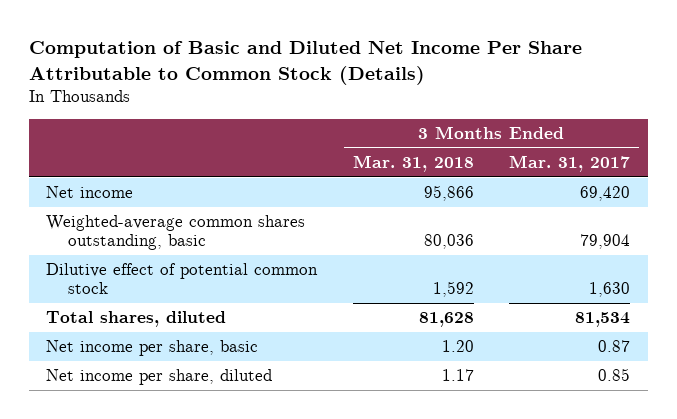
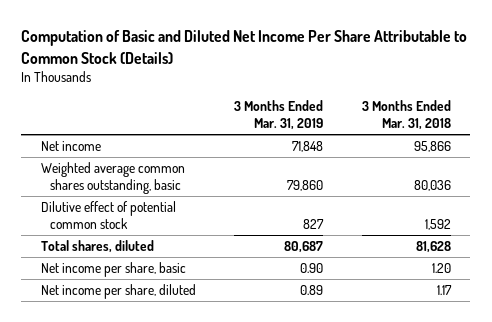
- | 3 Months Ended Mar. 31, 2018 | 3 Months Ended Mar. 31, 2017
+ | 3 Months Ended Mar. 31, 2019 | 3 Months Ended Mar. 31, 2018
- Weighted-average common shares outstanding, basic | 80,036 | 79,904
+ Weighted average common shares outstanding, basic | 79,860 | 80,036

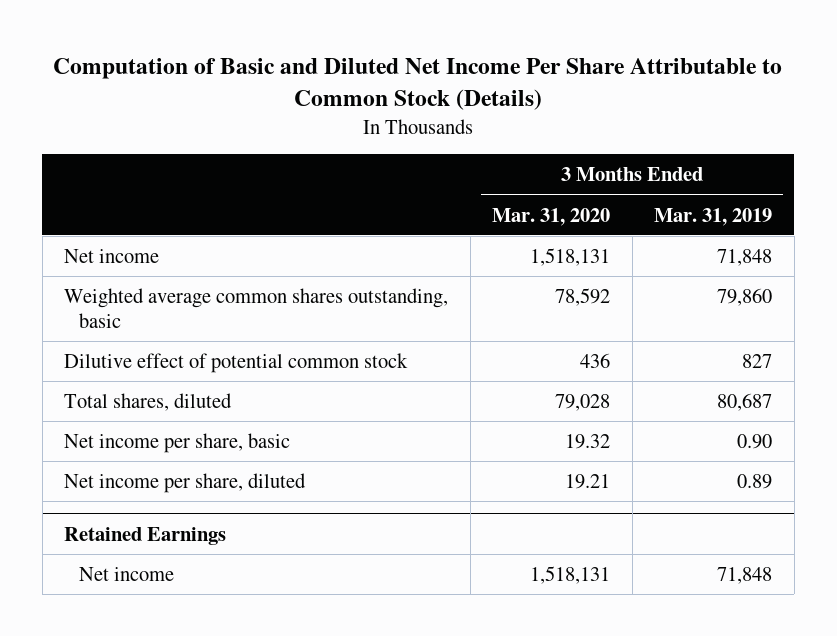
- | 3 Months Ended Mar. 31, 2019 | 3 Months Ended Mar. 31, 2018
+ | 3 Months Ended Mar. 31, 2020 | 3 Months Ended Mar. 31, 2019
+ Retained Earnings
+ Net income | 1,518,131 | 71,848

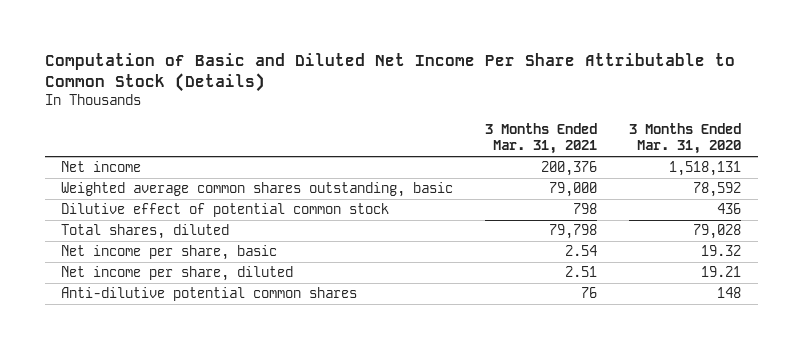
- | 3 Months Ended Mar. 31, 2020 | 3 Months Ended Mar. 31, 2019
+ | 3 Months Ended Mar. 31, 2021 | 3 Months Ended Mar. 31, 2020
- Retained Earnings
- Net income | 1,518,131 | 71,848
+ Anti-dilutive potential common shares | 76 | 148

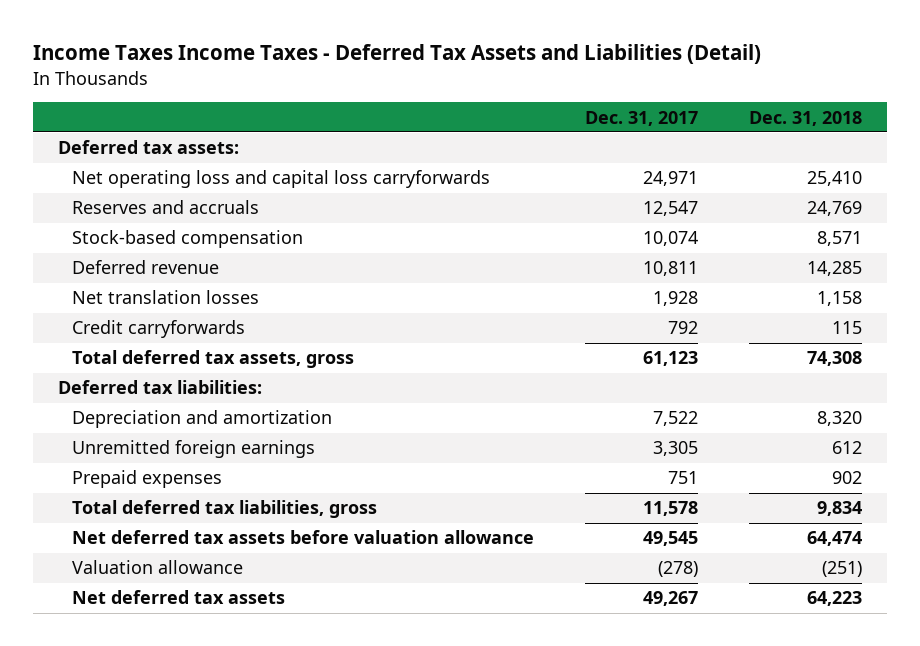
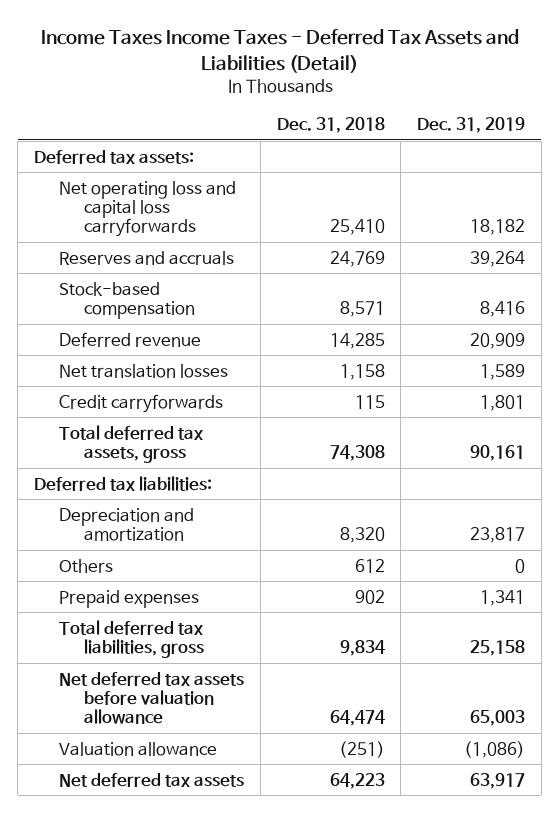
- | Dec. 31, 2017 | Dec. 31, 2018
+ | Dec. 31, 2018 | Dec. 31, 2019
- Unremitted foreign earnings | 3,305 | 612
+ Others | 612 | 0

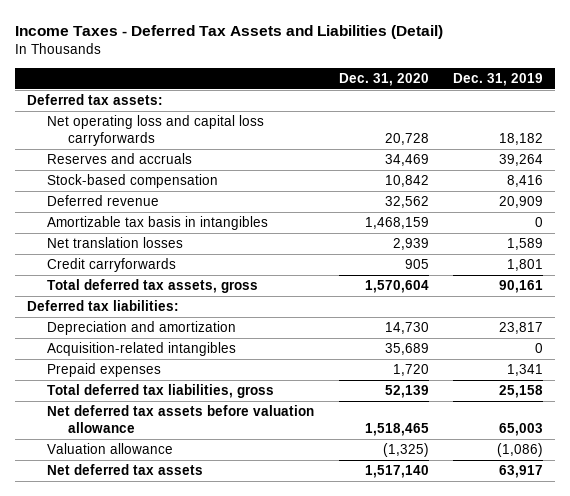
- Income Taxes Income Taxes - Deferred Tax Assets and Liabilities (Detail)
+ Income Taxes - Deferred Tax Assets and Liabilities (Detail)
- | Dec. 31, 2018 | Dec. 31, 2019
+ | Dec. 31, 2020 | Dec. 31, 2019
+ Amortizable tax basis in intangibles | 1,468,159 | 0
- Others | 612 | 0
+ Acquisition-related intangibles | 35,689 | 0

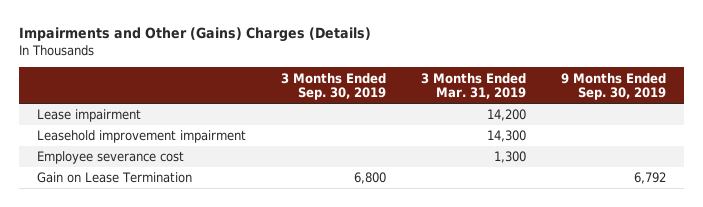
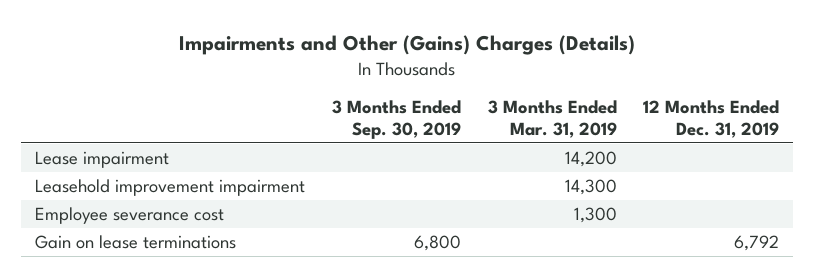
- | 3 Months Ended Sep. 30, 2019 | 3 Months Ended Mar. 31, 2019 | 9 Months Ended Sep. 30, 2019
+ | 3 Months Ended Sep. 30, 2019 | 3 Months Ended Mar. 31, 2019 | 12 Months Ended Dec. 31, 2019
- Gain on Lease Termination | 6,800 | | 6,792
+ Gain on lease terminations | 6,800 | | 6,792

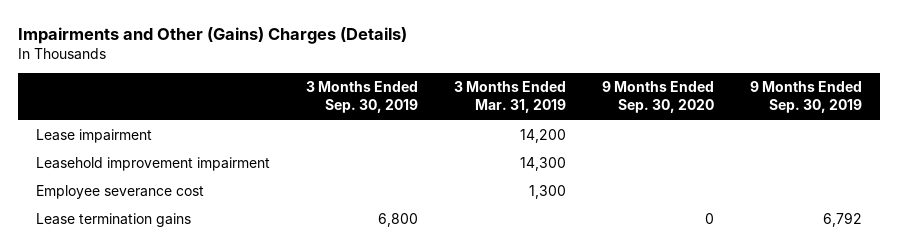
- | 3 Months Ended Sep. 30, 2019 | 3 Months Ended Mar. 31, 2019 | 12 Months Ended Dec. 31, 2019
+ | 3 Months Ended Sep. 30, 2019 | 3 Months Ended Mar. 31, 2019 | 9 Months Ended Sep. 30, 2020 | 9 Months Ended Sep. 30, 2019
- Gain on lease terminations | 6,800 | | 6,792
+ Lease termination gains | 6,800 | | 0 | 6,792

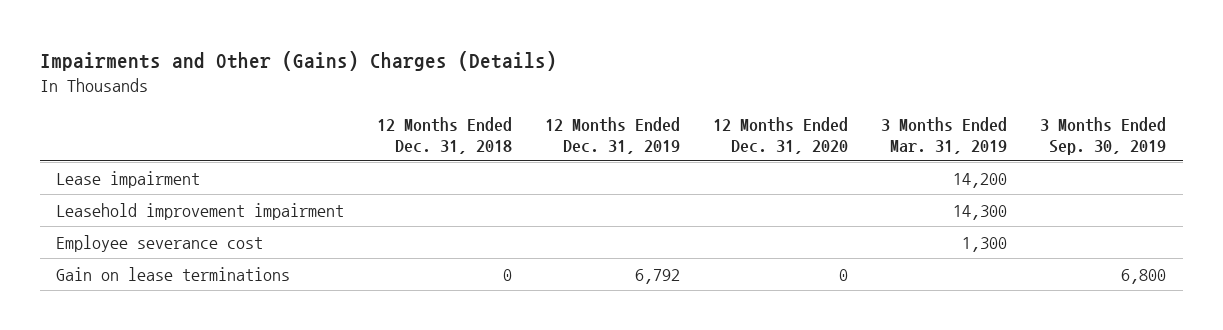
- | 3 Months Ended Sep. 30, 2019 | 3 Months Ended Mar. 31, 2019 | 9 Months Ended Sep. 30, 2020 | 9 Months Ended Sep. 30, 2019
+ | 12 Months Ended Dec. 31, 2018 | 12 Months Ended Dec. 31, 2019 | 12 Months Ended Dec. 31, 2020 | 3 Months Ended Mar. 31, 2019 | 3 Months Ended Sep. 30, 2019
- Lease termination gains | 6,800 | | 0 | 6,792
+ Gain on lease terminations | 0 | 6,792 | 0 | | 6,800

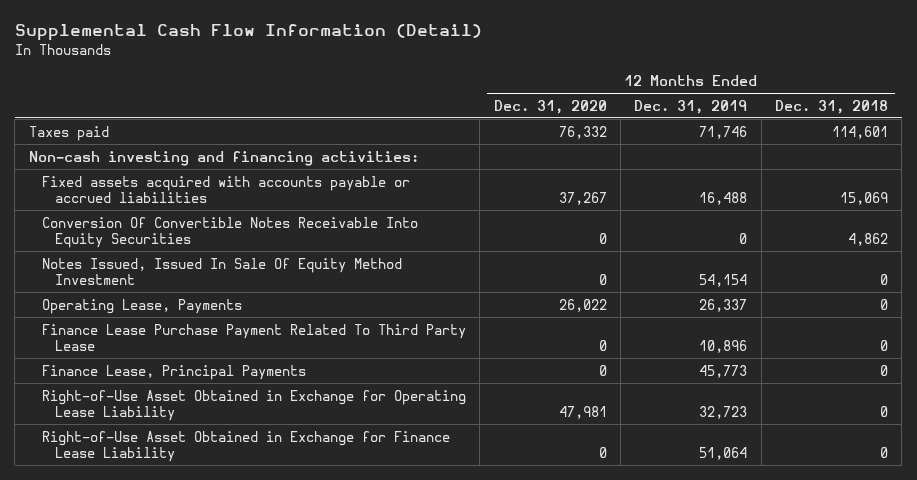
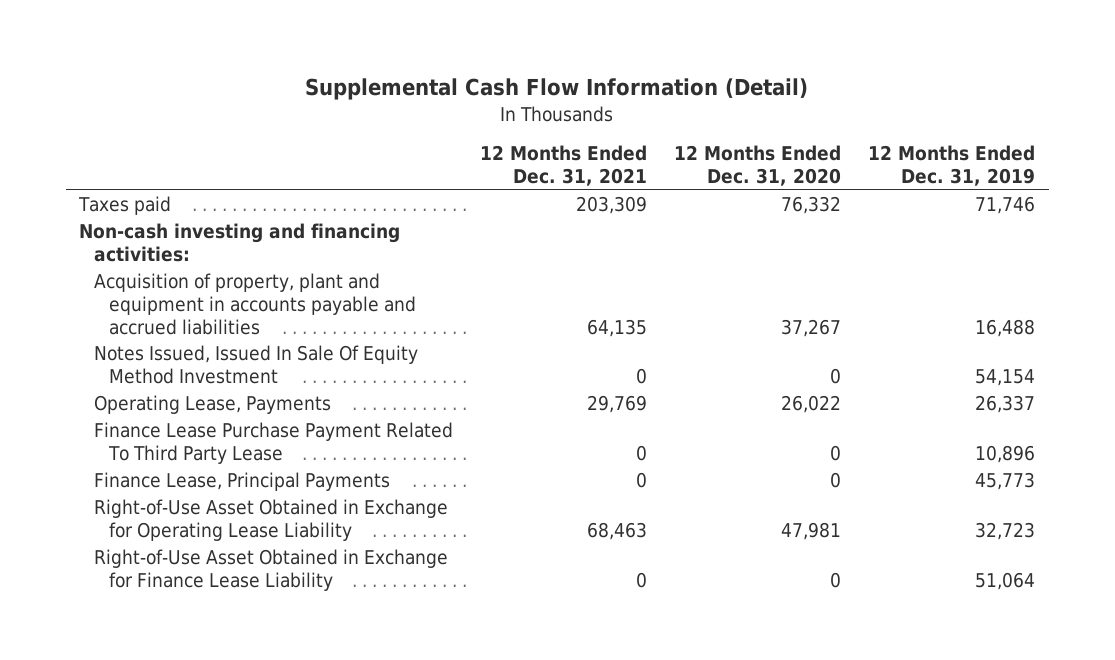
- | 12 Months Ended Dec. 31, 2020 | 12 Months Ended Dec. 31, 2019 | 12 Months Ended Dec. 31, 2018
+ | 12 Months Ended Dec. 31, 2021 | 12 Months Ended Dec. 31, 2020 | 12 Months Ended Dec. 31, 2019
- Fixed assets acquired with accounts payable or accrued liabilities | 37,267 | 16,488 | 15,069
- Conversion Of Convertible Notes Receivable Into Equity Securities | 0 | 0 | 4,862
+ Acquisition of property, plant and equipment in accounts payable and accrued liabilities | 64,135 | 37,267 | 16,488

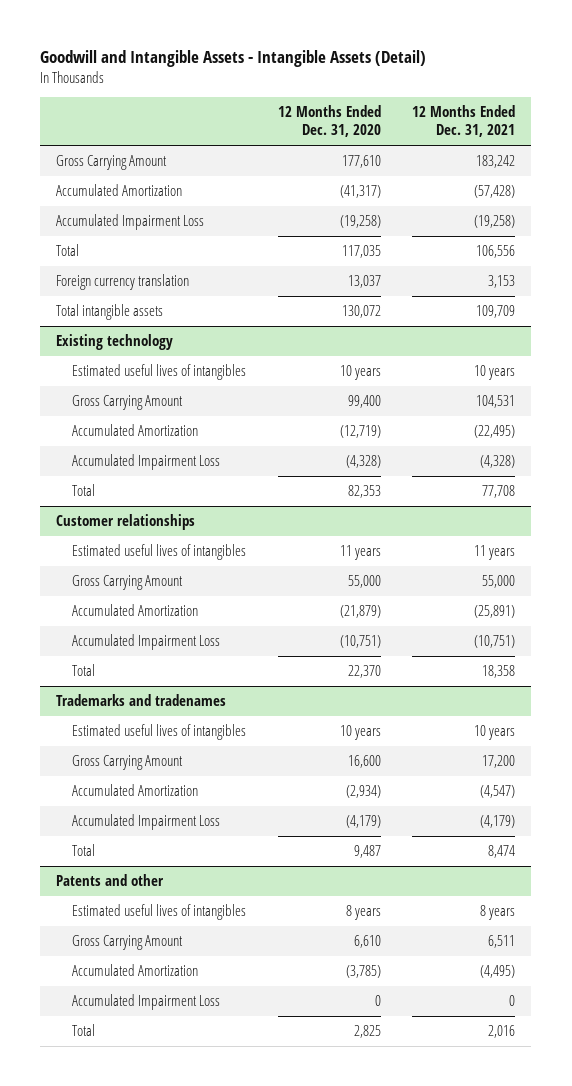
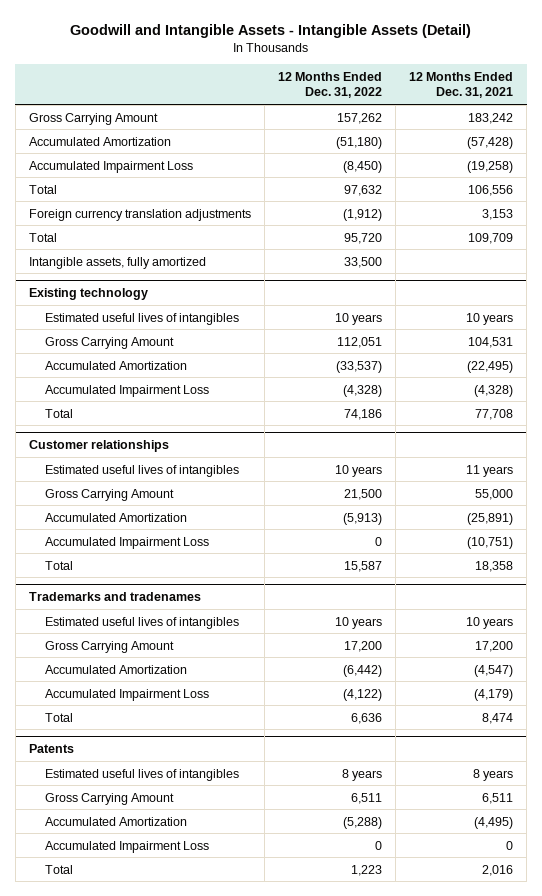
- | 12 Months Ended Dec. 31, 2020 | 12 Months Ended Dec. 31, 2021
+ | 12 Months Ended Dec. 31, 2022 | 12 Months Ended Dec. 31, 2021
- Foreign currency translation | 13,037 | 3,153
- Total intangible assets | 130,072 | 109,709
+ Foreign currency translation adjustments | (1,912) | 3,153
+ Total | 95,720 | 109,709
+ Intangible assets, fully amortized | 33,500 |
- Patents and other
+ Patents

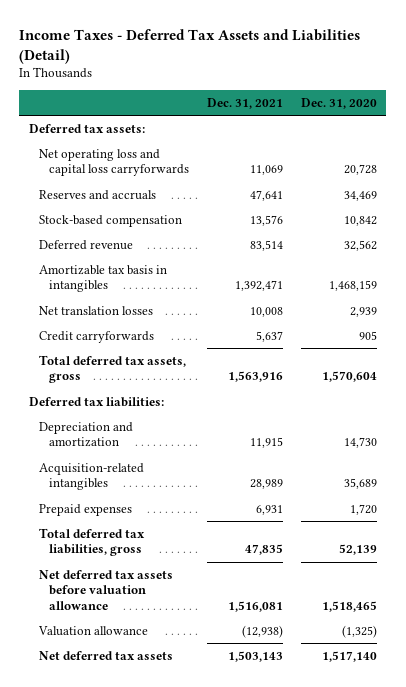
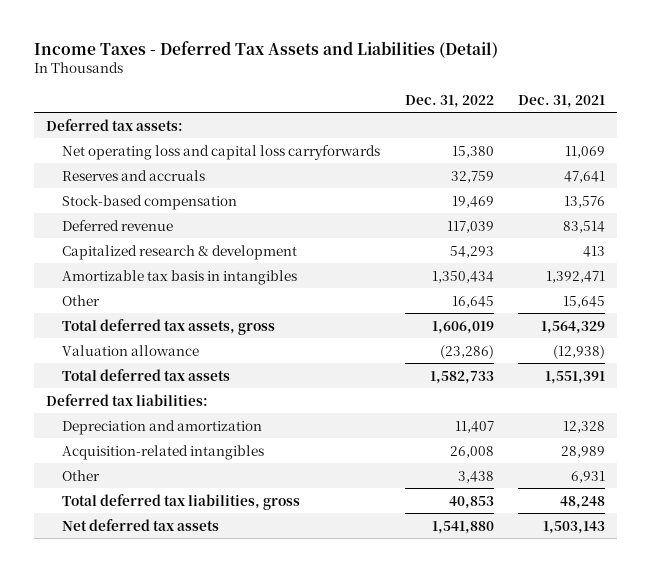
- | Dec. 31, 2021 | Dec. 31, 2020
+ | Dec. 31, 2022 | Dec. 31, 2021
+ Capitalized research & development | 54,293 | 413
- Net translation losses | 10,008 | 2,939
- Credit carryforwards | 5,637 | 905
- Total deferred tax assets, gross | 1,563,916 | 1,570,604
+ Other | 16,645 | 15,645
+ Total deferred tax assets, gross | 1,606,019 | 1,564,329
moved up: Valuation allowance | (23,286) | (12,938)
+ Total deferred tax assets | 1,582,733 | 1,551,391
- Depreciation and amortization | 11,915 | 14,730
+ Depreciation and amortization | 11,407 | 12,328
- Prepaid expenses | 6,931 | 1,720
- Total deferred tax liabilities, gross | 47,835 | 52,139
- Net deferred tax assets before valuation allowance | 1,516,081 | 1,518,465
+ Other | 3,438 | 6,931
+ Total deferred tax liabilities, gross | 40,853 | 48,248

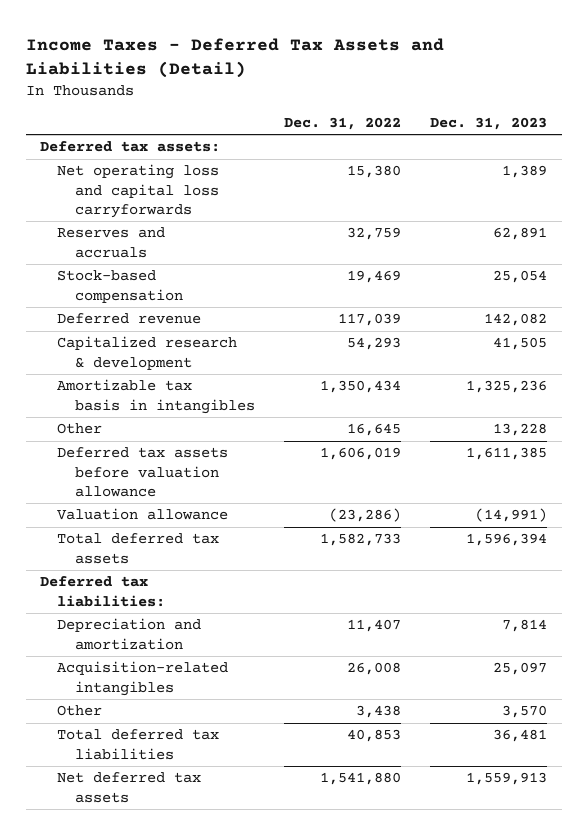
- | Dec. 31, 2022 | Dec. 31, 2021
+ | Dec. 31, 2022 | Dec. 31, 2023
- Total deferred tax assets, gross | 1,606,019 | 1,564,329
+ Deferred tax assets before valuation allowance | 1,606,019 | 1,611,385
- Total deferred tax liabilities, gross | 40,853 | 48,248
+ Total deferred tax liabilities | 40,853 | 36,481

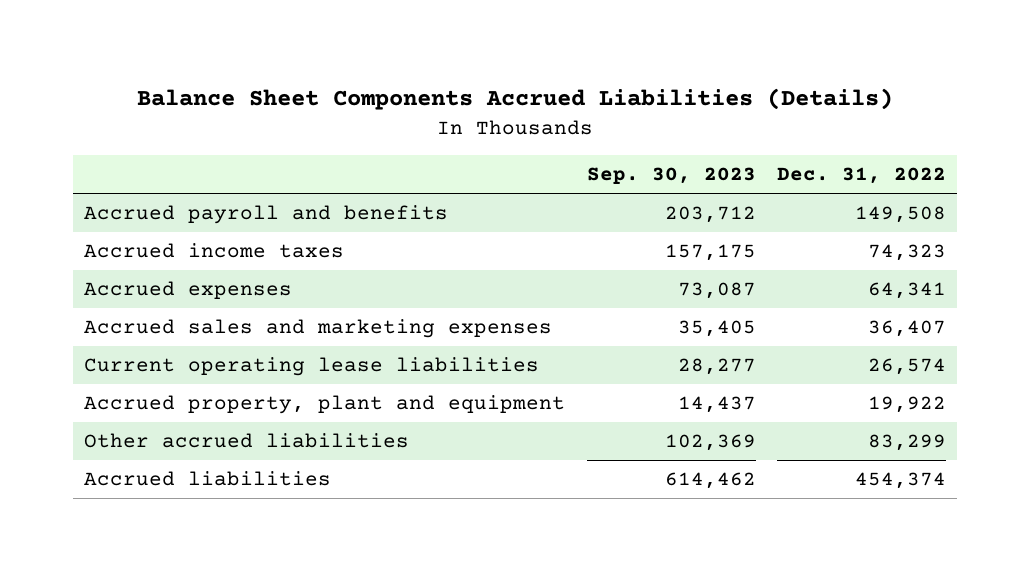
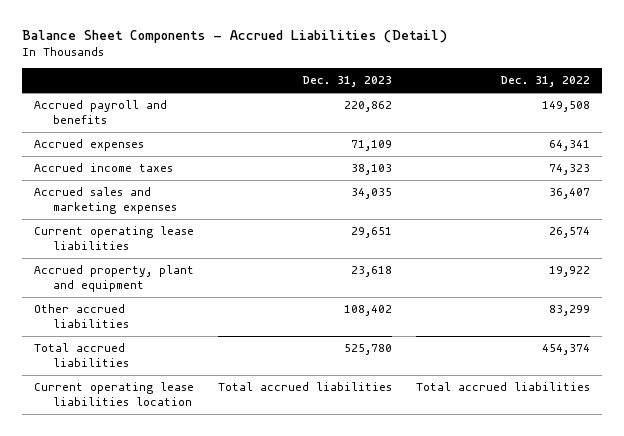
- Balance Sheet Components Accrued Liabilities (Details)
+ Balance Sheet Components - Accrued Liabilities (Detail)
- | Sep. 30, 2023 | Dec. 31, 2022
+ | Dec. 31, 2023 | Dec. 31, 2022
moved down: Accrued income taxes | 38,103 | 74,323
- Accrued liabilities | 614,462 | 454,374
+ Total accrued liabilities | 525,780 | 454,374
+ Current operating lease liabilities location | Total accrued liabilities | Total accrued liabilities

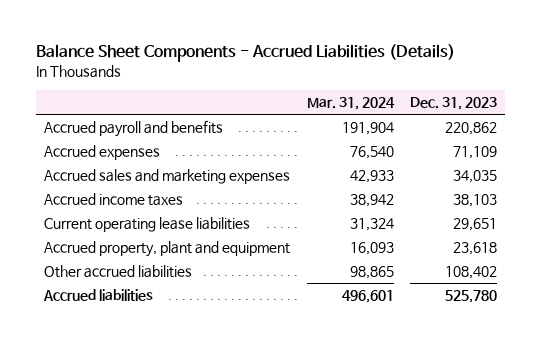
- Balance Sheet Components - Accrued Liabilities (Detail)
+ Balance Sheet Components - Accrued Liabilities (Details)
- | Dec. 31, 2023 | Dec. 31, 2022
+ | Mar. 31, 2024 | Dec. 31, 2023
moved down: Accrued income taxes | 38,942 | 38,103
- Total accrued liabilities | 525,780 | 454,374
- Current operating lease liabilities location | Total accrued liabilities | Total accrued liabilities
+ Accrued liabilities | 496,601 | 525,780

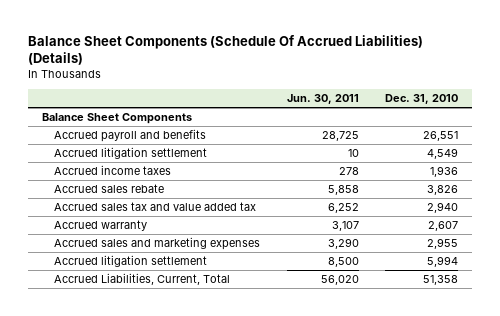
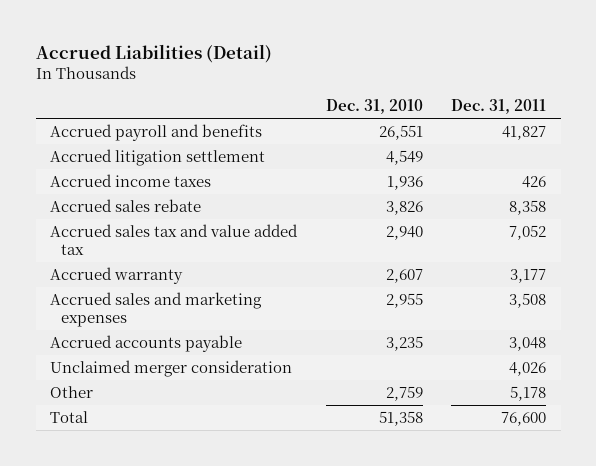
- Balance Sheet Components (Schedule Of Accrued Liabilities) (Details)
+ Accrued Liabilities (Detail)
- | Jun. 30, 2011 | Dec. 31, 2010
+ | Dec. 31, 2010 | Dec. 31, 2011
- Balance Sheet Components
- Accrued litigation settlement | 8,500 | 5,994
- Accrued Liabilities, Current, Total | 56,020 | 51,358
+ Accrued accounts payable | 3,235 | 3,048
+ Unclaimed merger consideration | | 4,026
+ Other | 2,759 | 5,178
+ Total | 51,358 | 76,600

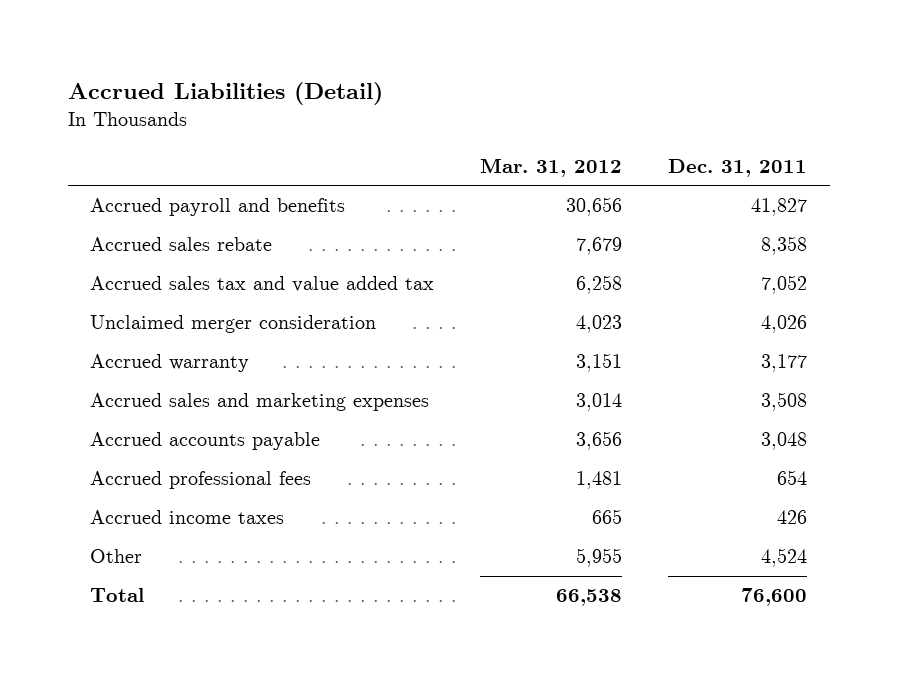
- | Dec. 31, 2010 | Dec. 31, 2011
+ | Mar. 31, 2012 | Dec. 31, 2011
- Accrued litigation settlement | 4,549 |
moved up: Unclaimed merger consideration | 4,023 | 4,026
- Other | 2,759 | 5,178
+ Accrued professional fees | 1,481 | 654
moved down: Accrued income taxes | 665 | 426
+ Other | 5,955 | 4,524

